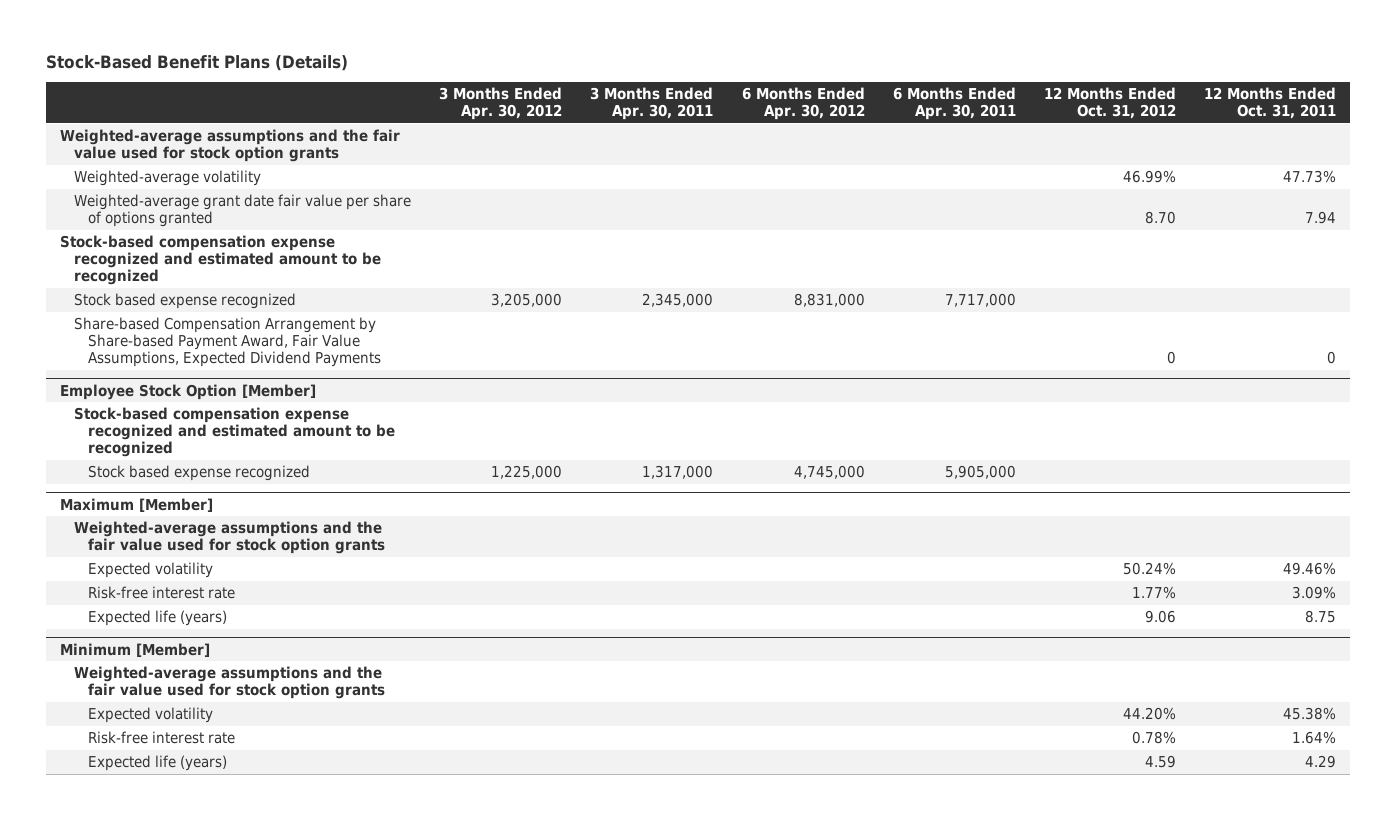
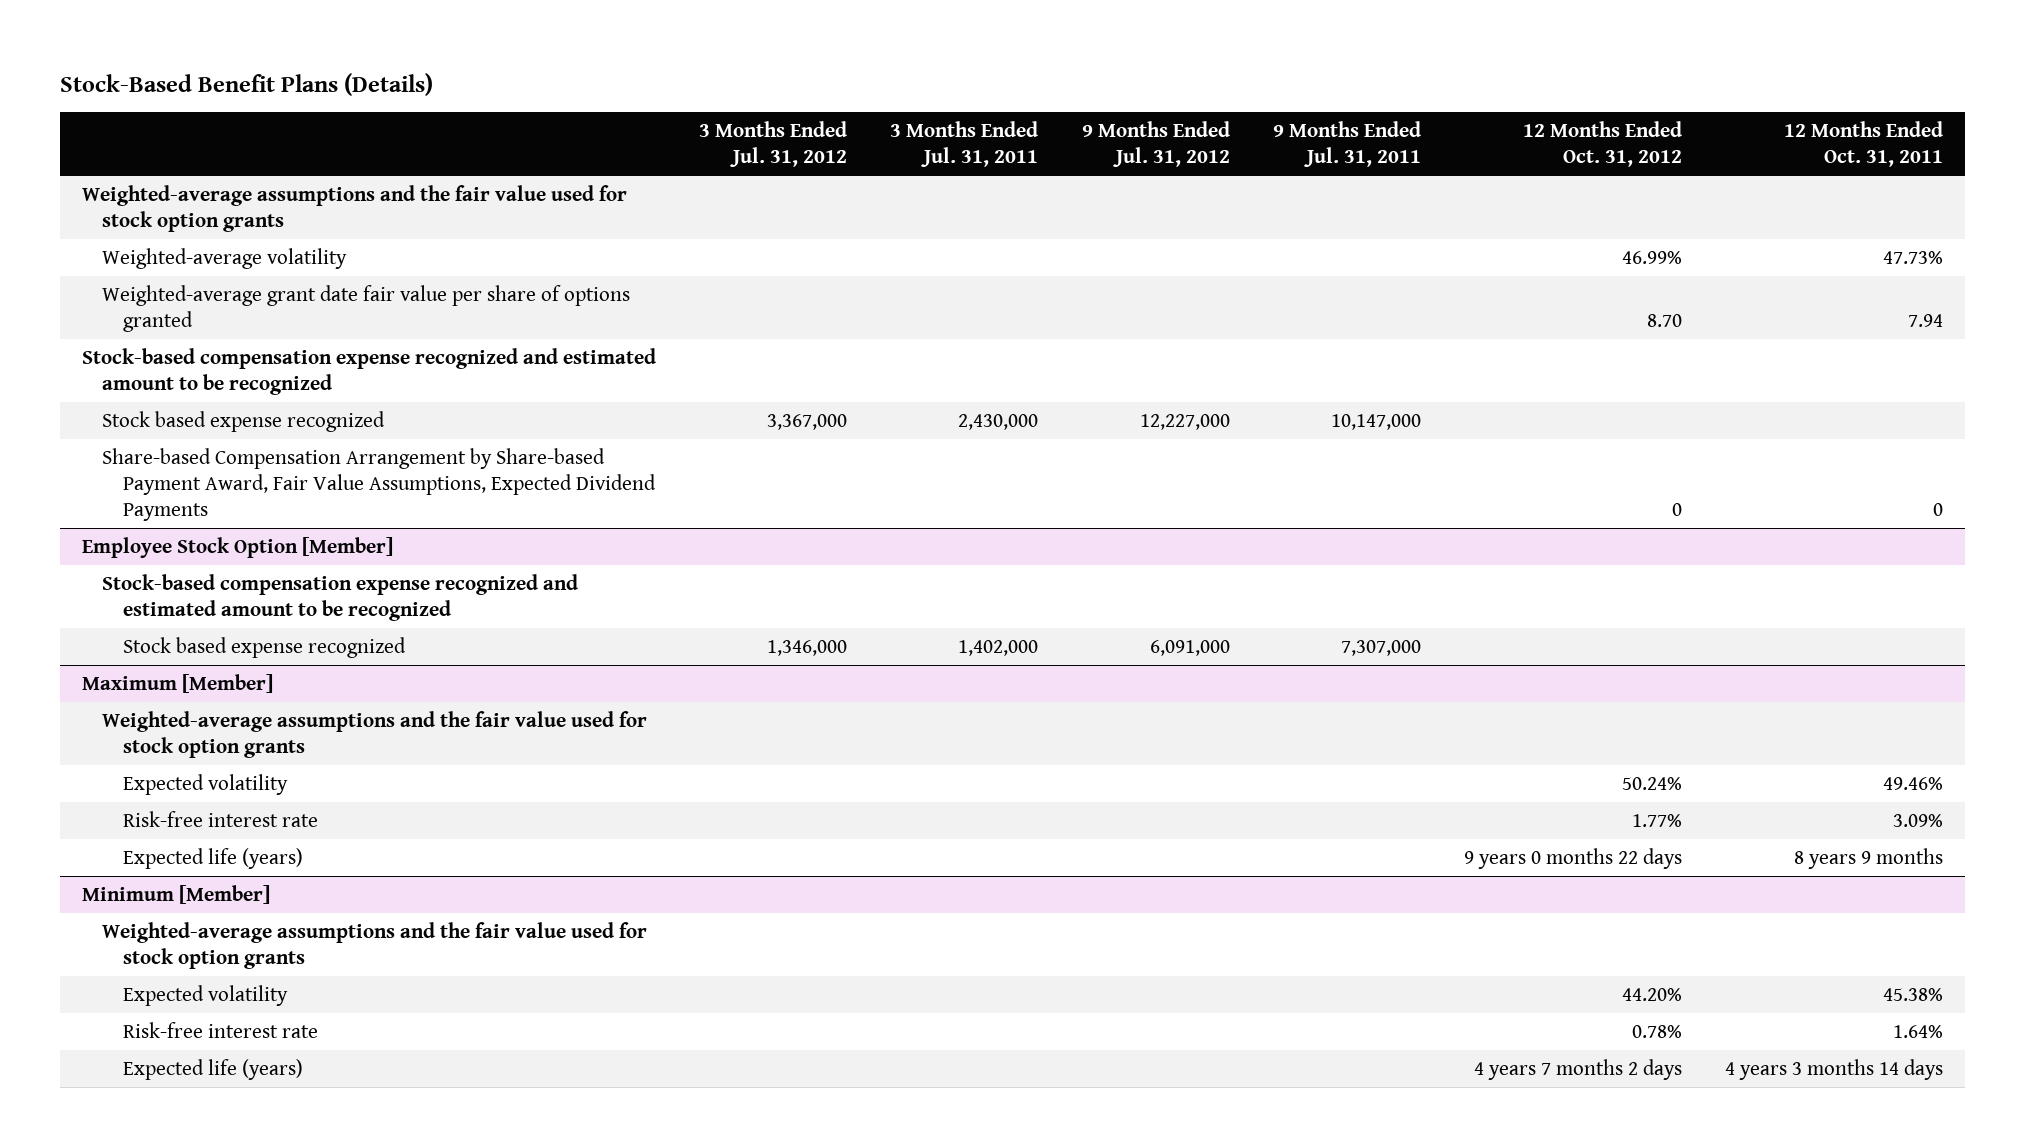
- | 3 Months Ended Apr. 30, 2012 | 3 Months Ended Apr. 30, 2011 | 6 Months Ended Apr. 30, 2012 | 6 Months Ended Apr. 30, 2011 | 12 Months Ended Oct. 31, 2012 | 12 Months Ended Oct. 31, 2011
+ | 3 Months Ended Jul. 31, 2012 | 3 Months Ended Jul. 31, 2011 | 9 Months Ended Jul. 31, 2012 | 9 Months Ended Jul. 31, 2011 | 12 Months Ended Oct. 31, 2012 | 12 Months Ended Oct. 31, 2011
@ Maximum [Member]
- Expected life (years) | | | | | 9.06 | 8.75
+ Expected life (years) | | | | | 9 years 0 months 22 days | 8 years 9 months
@ Minimum [Member]
- Expected life (years) | | | | | 4.59 | 4.29
+ Expected life (years) | | | | | 4 years 7 months 2 days | 4 years 3 months 14 days

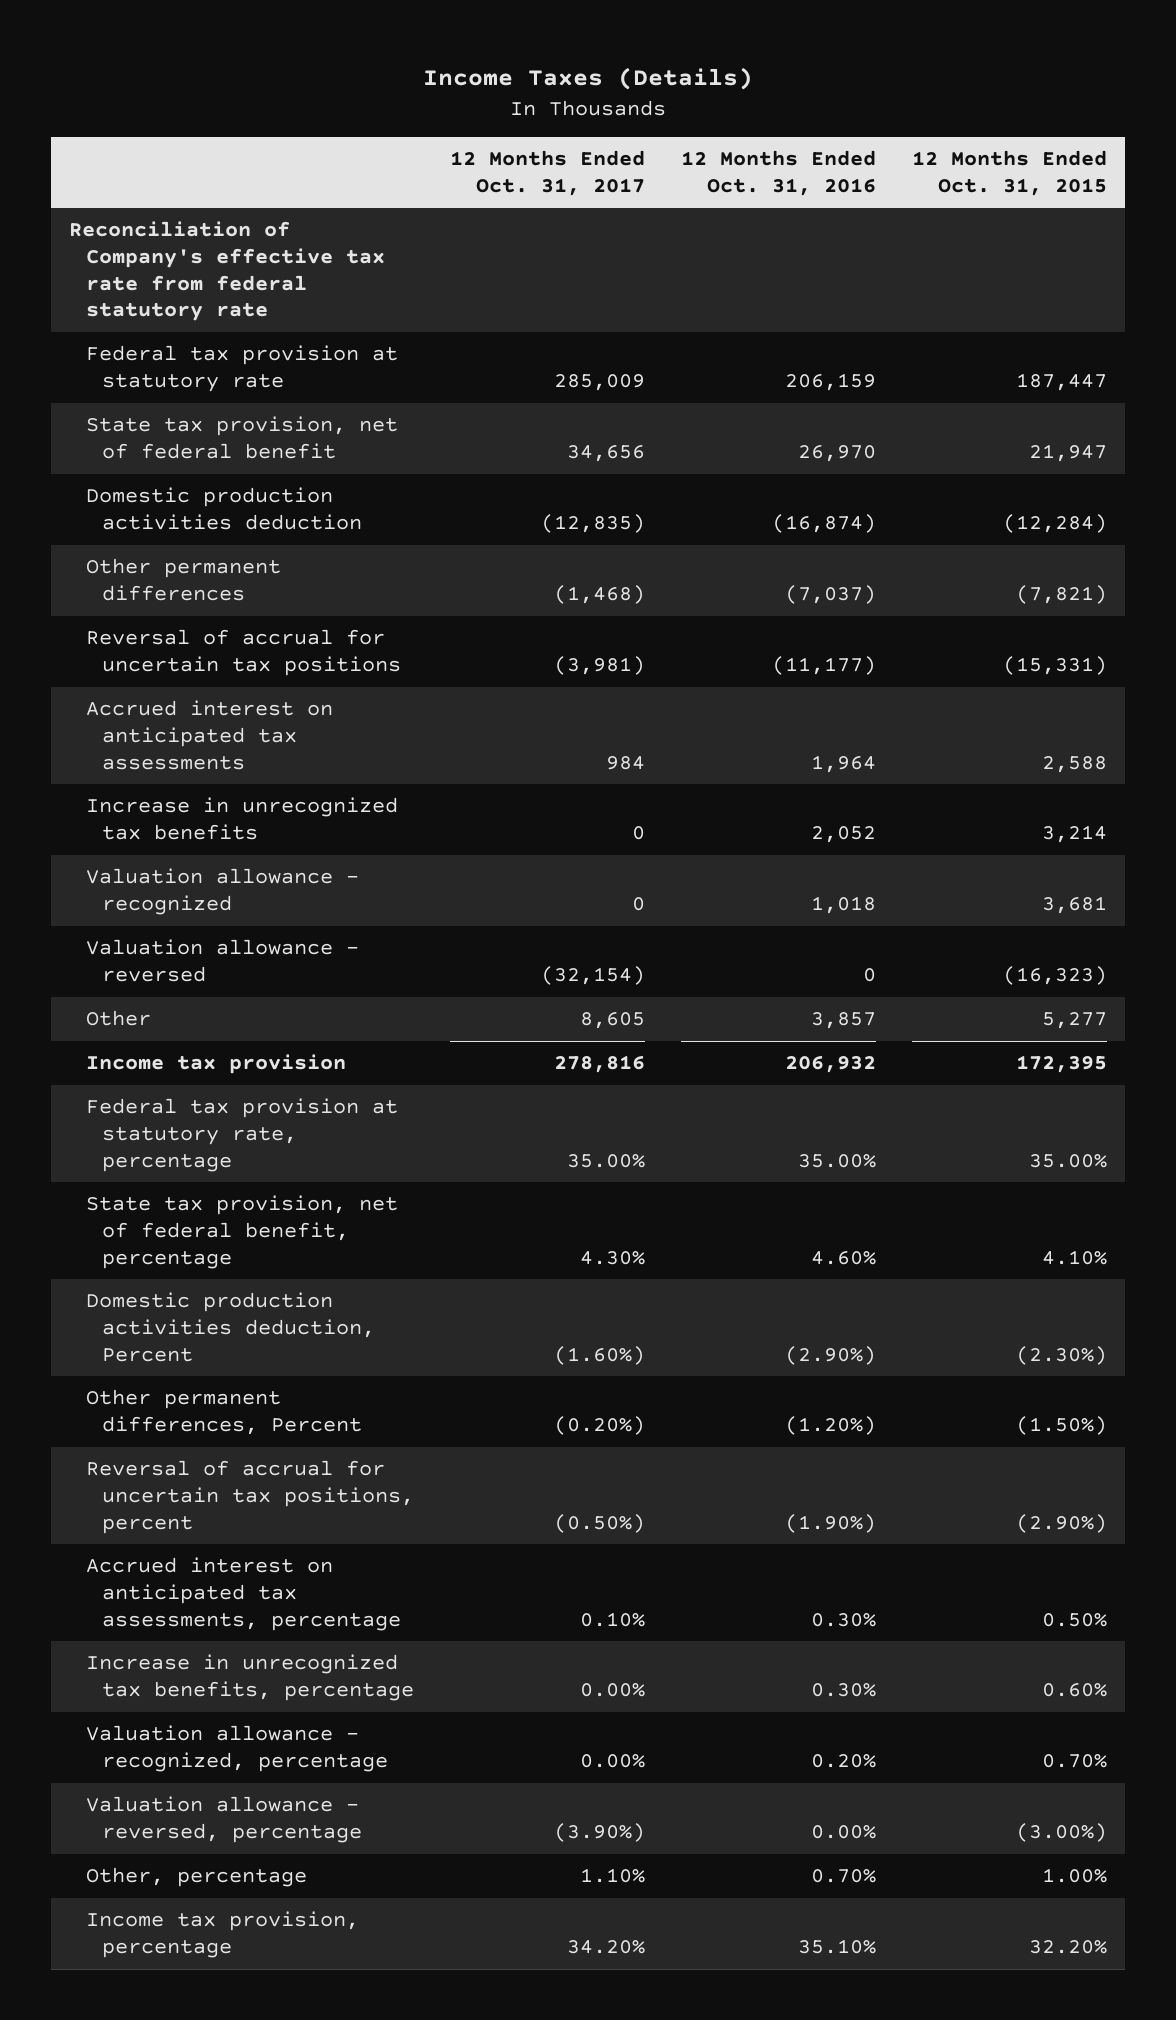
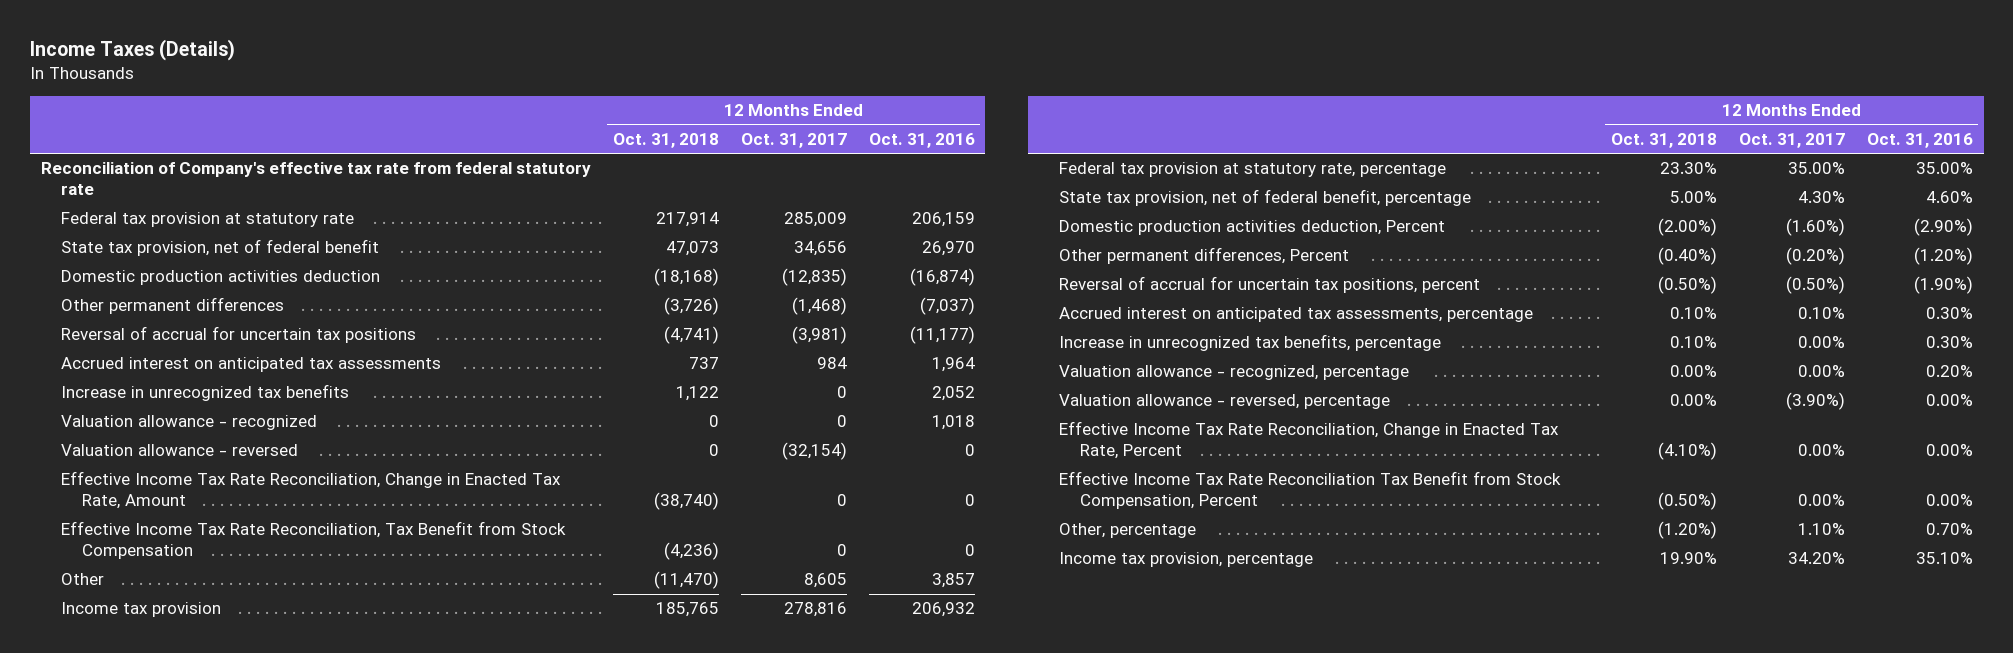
- | 12 Months Ended Oct. 31, 2017 | 12 Months Ended Oct. 31, 2016 | 12 Months Ended Oct. 31, 2015
+ | 12 Months Ended Oct. 31, 2018 | 12 Months Ended Oct. 31, 2017 | 12 Months Ended Oct. 31, 2016
+ Effective Income Tax Rate Reconciliation, Change in Enacted Tax Rate, Amount | (38,740) | 0 | 0
+ Effective Income Tax Rate Reconciliation, Tax Benefit from Stock Compensation | (4,236) | 0 | 0
+ Effective Income Tax Rate Reconciliation, Change in Enacted Tax Rate, Percent | (4.10%) | 0.00% | 0.00%
+ Effective Income Tax Rate Reconciliation Tax Benefit from Stock Compensation, Percent | (0.50%) | 0.00% | 0.00%

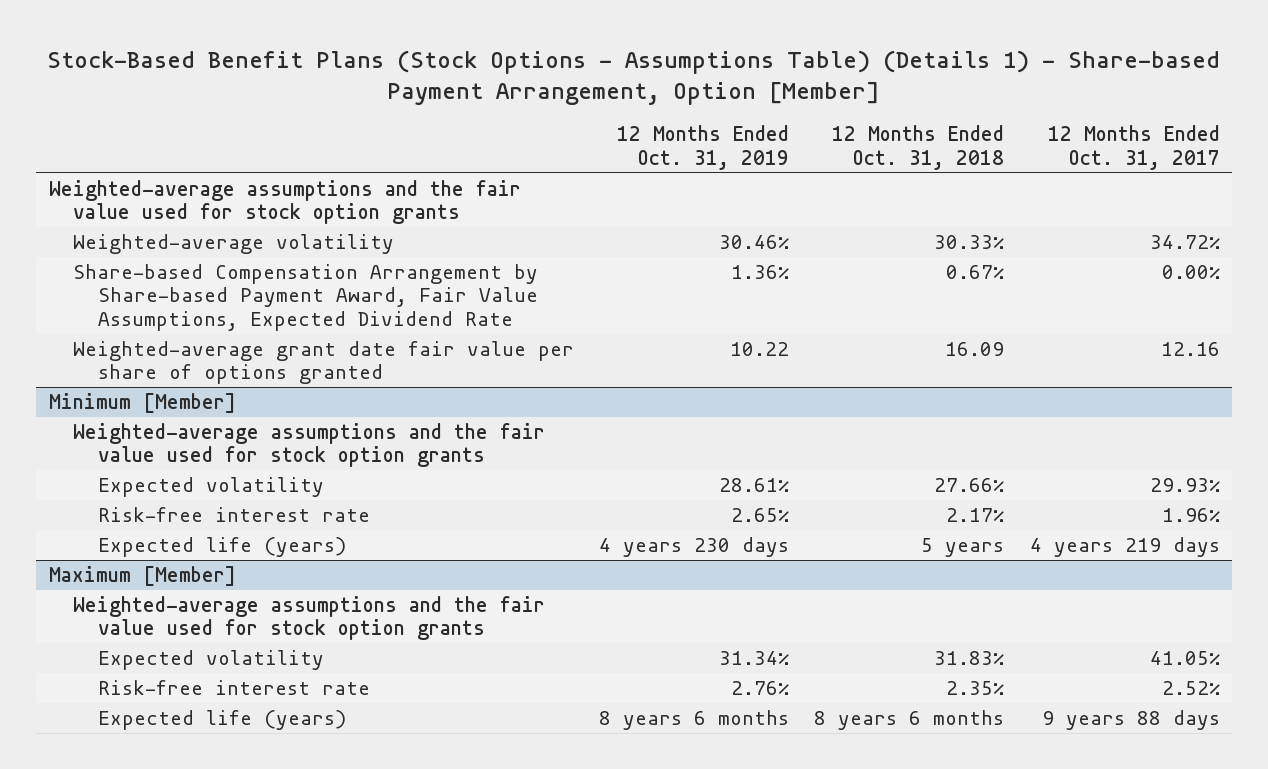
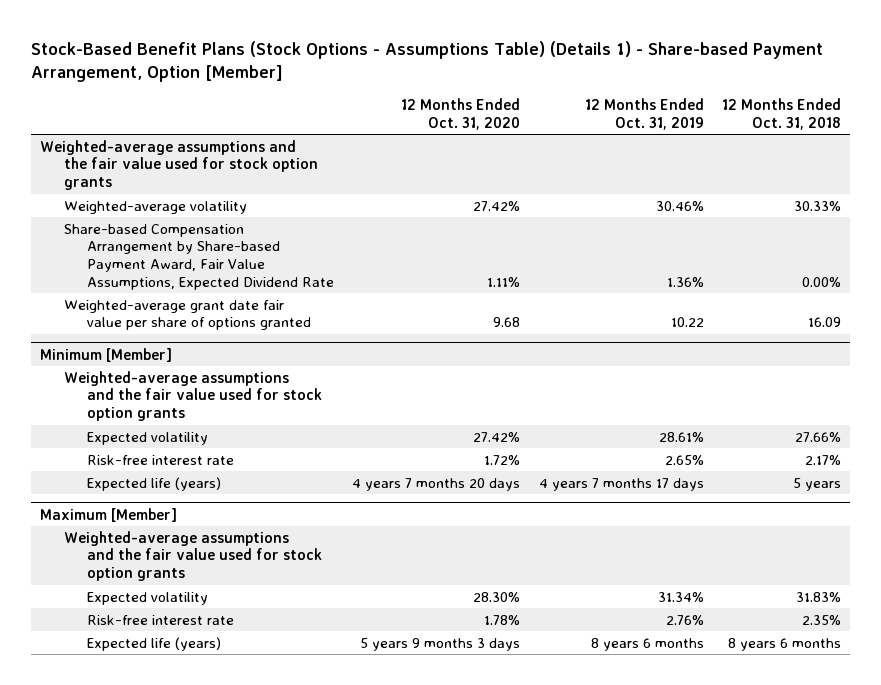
- | 12 Months Ended Oct. 31, 2019 | 12 Months Ended Oct. 31, 2018 | 12 Months Ended Oct. 31, 2017
+ | 12 Months Ended Oct. 31, 2020 | 12 Months Ended Oct. 31, 2019 | 12 Months Ended Oct. 31, 2018
- Share-based Compensation Arrangement by Share-based Payment Award, Fair Value Assumptions, Expected Dividend Rate | 1.36% | 0.67% | 0.00%
+ Share-based Compensation Arrangement by Share-based Payment Award, Fair Value Assumptions, Expected Dividend Rate | 1.11% | 1.36% | 0.00%
@ Minimum [Member]
- Expected life (years) | 4 years 230 days | 5 years | 4 years 219 days
+ Expected life (years) | 4 years 7 months 20 days | 4 years 7 months 17 days | 5 years

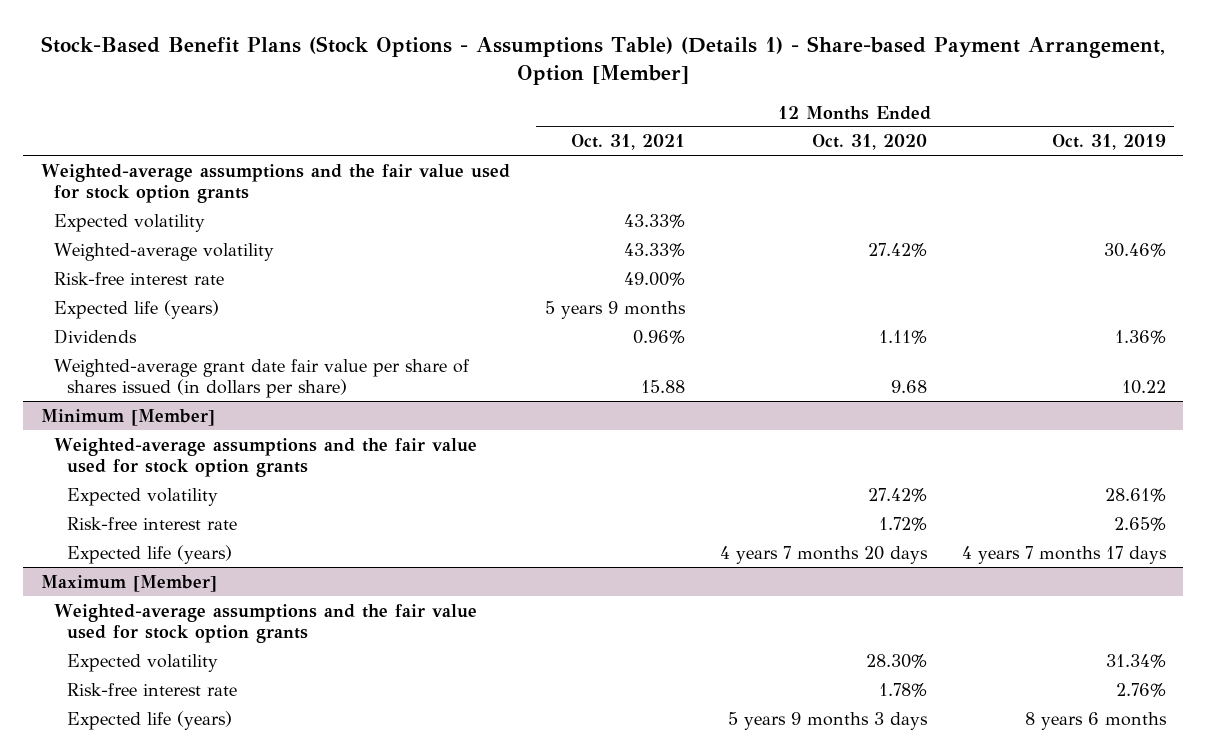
- | 12 Months Ended Oct. 31, 2020 | 12 Months Ended Oct. 31, 2019 | 12 Months Ended Oct. 31, 2018
+ | 12 Months Ended Oct. 31, 2021 | 12 Months Ended Oct. 31, 2020 | 12 Months Ended Oct. 31, 2019
+ Expected volatility | 43.33% | |
- Share-based Compensation Arrangement by Share-based Payment Award, Fair Value Assumptions, Expected Dividend Rate | 1.11% | 1.36% | 0.00%
- Weighted-average grant date fair value per share of options granted | 9.68 | 10.22 | 16.09
+ Risk-free interest rate | 49.00% | |
+ Expected life (years) | 5 years 9 months | |
+ Dividends | 0.96% | 1.11% | 1.36%
+ Weighted-average grant date fair value per share of shares issued (in dollars per share) | 15.88 | 9.68 | 10.22

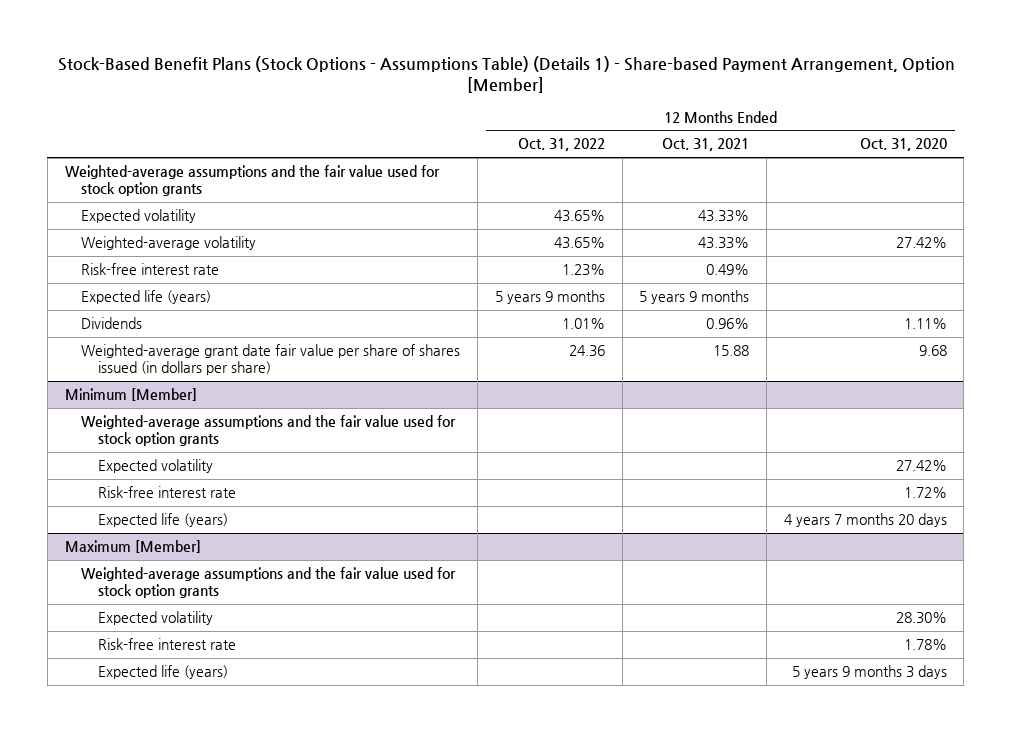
- | 12 Months Ended Oct. 31, 2021 | 12 Months Ended Oct. 31, 2020 | 12 Months Ended Oct. 31, 2019
+ | 12 Months Ended Oct. 31, 2022 | 12 Months Ended Oct. 31, 2021 | 12 Months Ended Oct. 31, 2020
- Risk-free interest rate | 49.00% | |
+ Risk-free interest rate | 1.23% | 0.49% |

